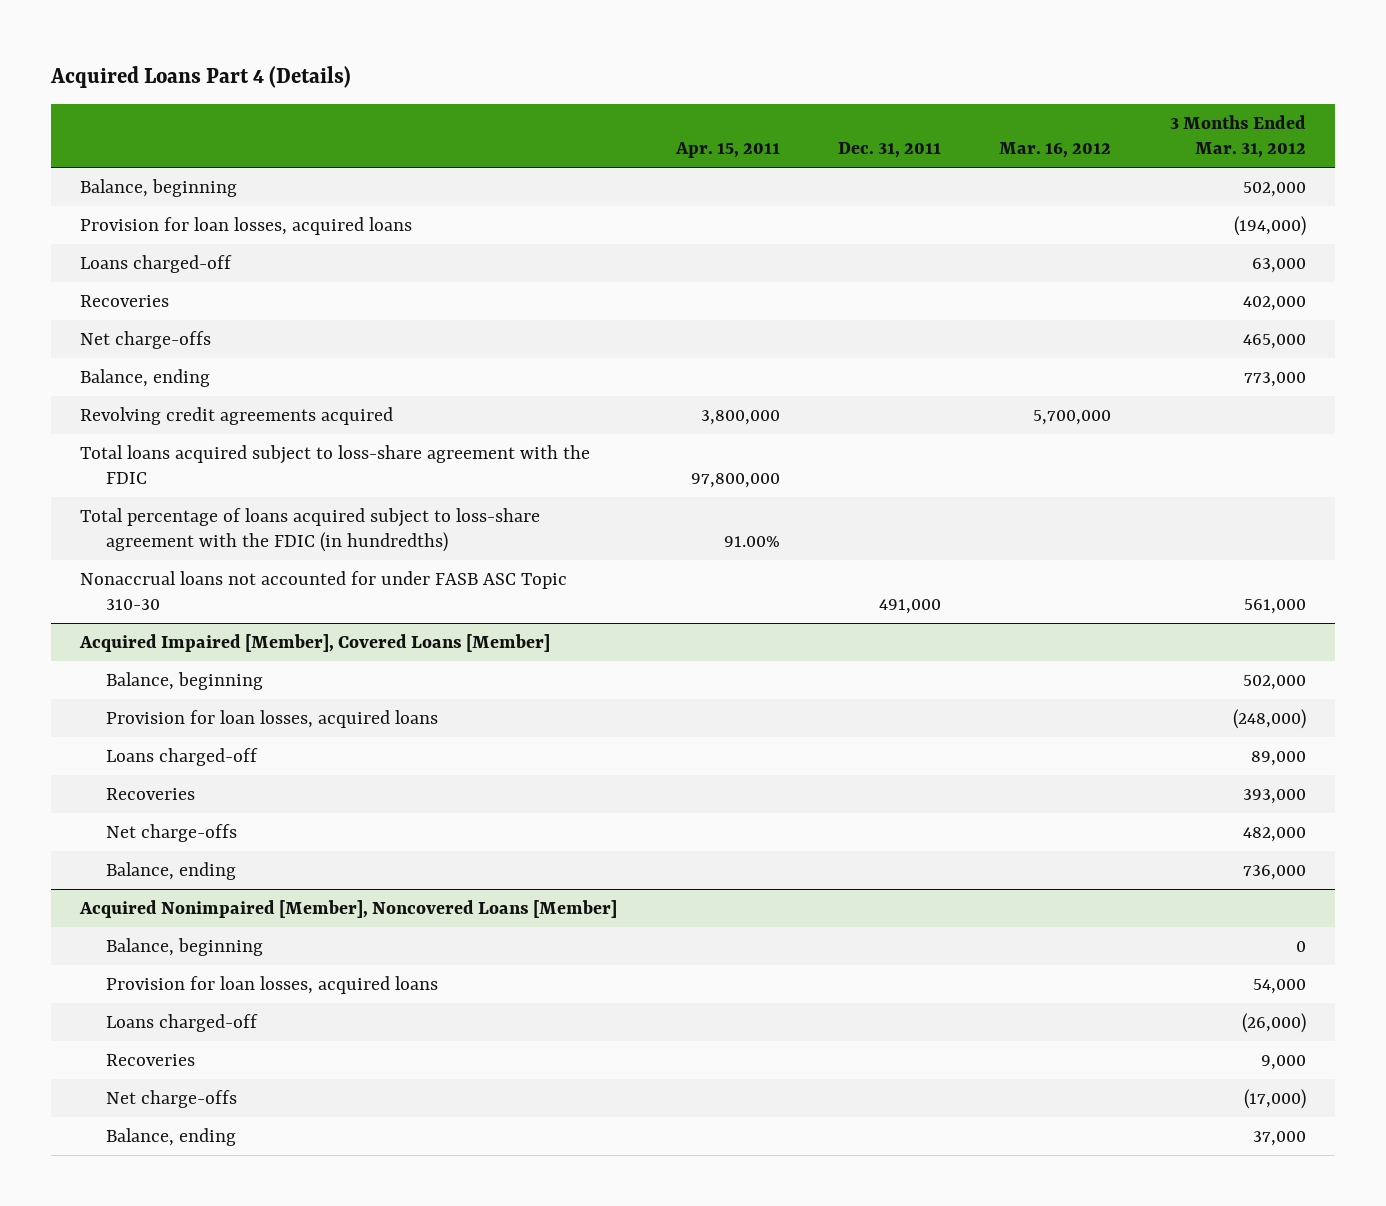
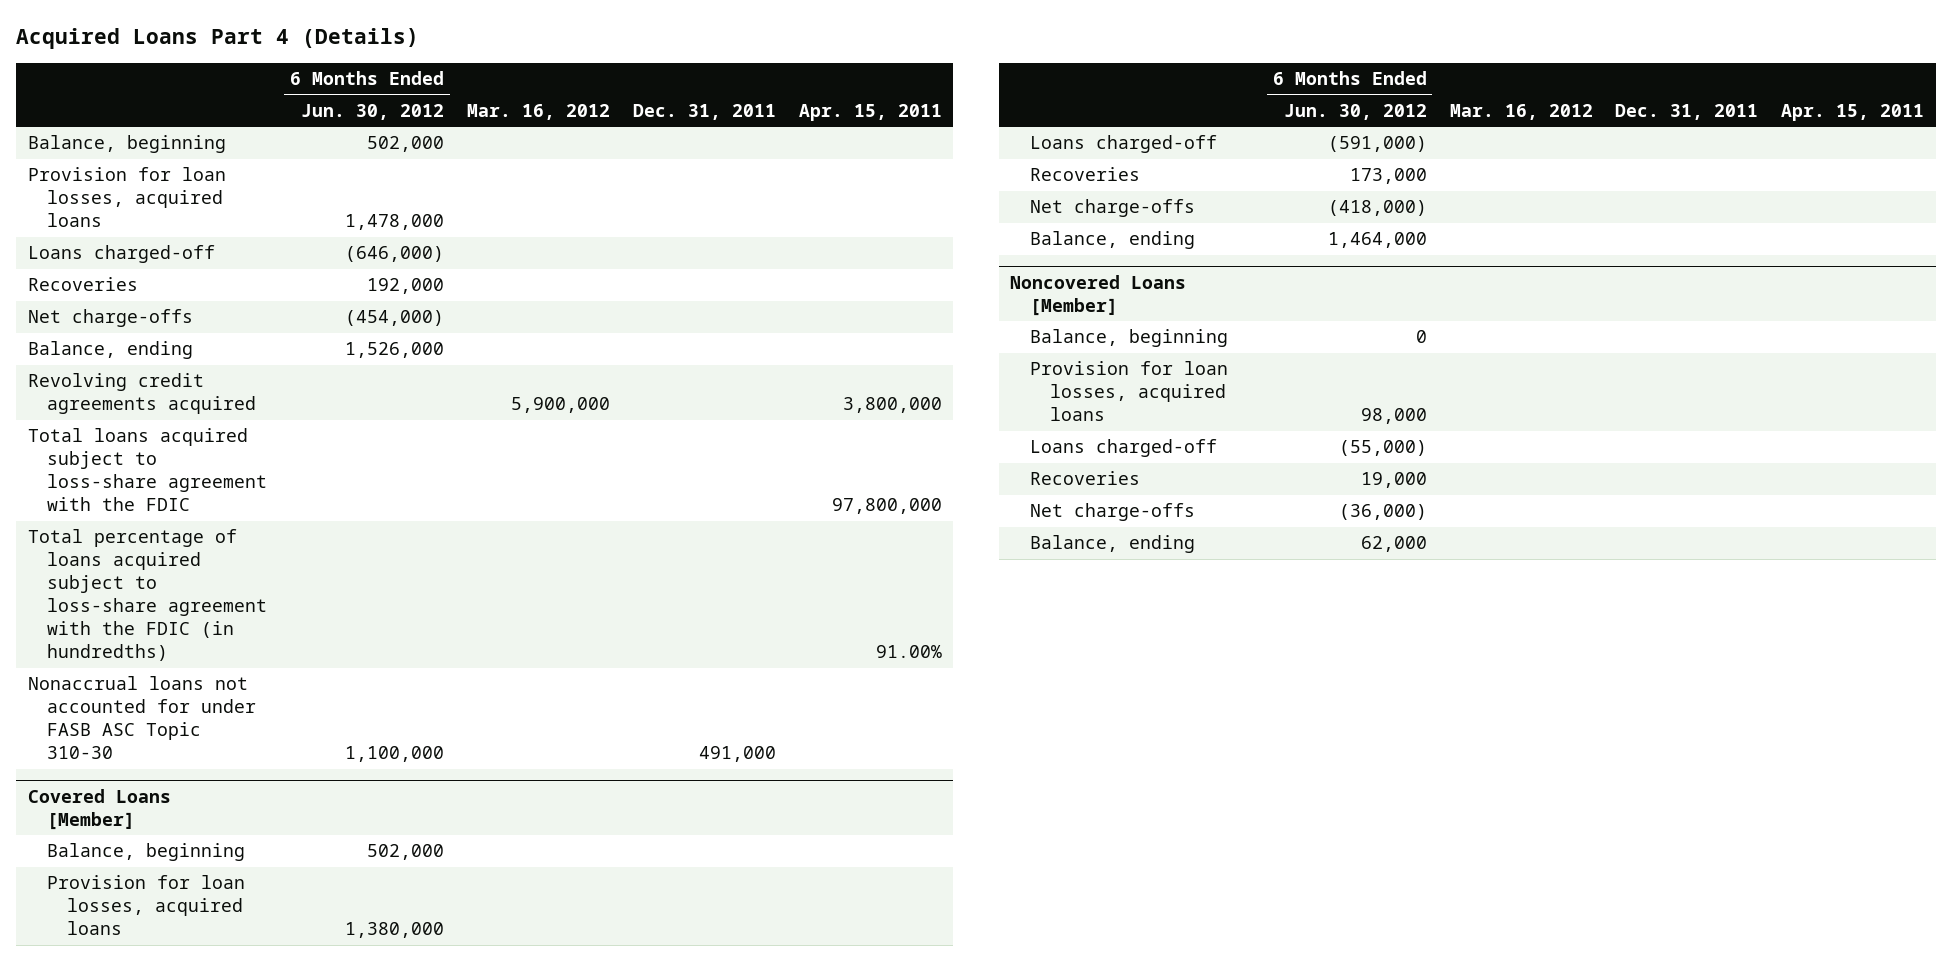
- | Apr. 15, 2011 | Dec. 31, 2011 | Mar. 16, 2012 | 3 Months Ended Mar. 31, 2012
+ | 6 Months Ended Jun. 30, 2012 | Mar. 16, 2012 | Dec. 31, 2011 | Apr. 15, 2011
- Revolving credit agreements acquired | 3,800,000 | | 5,700,000 |
+ Revolving credit agreements acquired | | 5,900,000 | | 3,800,000
- Acquired Impaired [Member], Covered Loans [Member]
+ Covered Loans [Member]
- Acquired Nonimpaired [Member], Noncovered Loans [Member]
+ Noncovered Loans [Member]

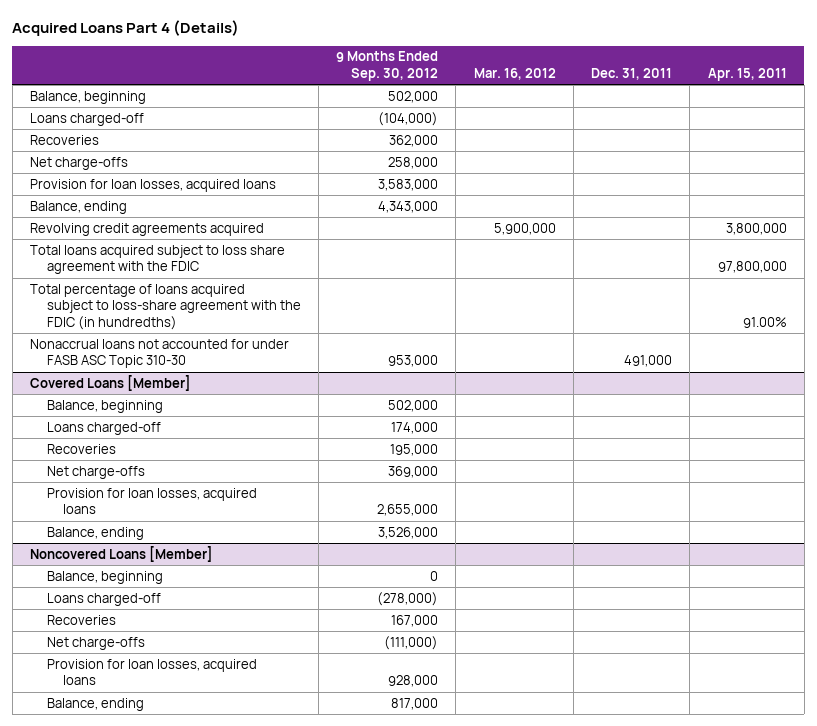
- | 6 Months Ended Jun. 30, 2012 | Mar. 16, 2012 | Dec. 31, 2011 | Apr. 15, 2011
+ | 9 Months Ended Sep. 30, 2012 | Mar. 16, 2012 | Dec. 31, 2011 | Apr. 15, 2011
moved down: Provision for loan losses, acquired loans | 3,583,000 | | |
- Total loans acquired subject to loss-share agreement with the FDIC | | | | 97,800,000
+ Total loans acquired subject to loss share agreement with the FDIC | | | | 97,800,000
@ Covered Loans [Member]
moved down: Provision for loan losses, acquired loans | 2,655,000 | | |
@ Noncovered Loans [Member]
moved down: Provision for loan losses, acquired loans | 928,000 | | |

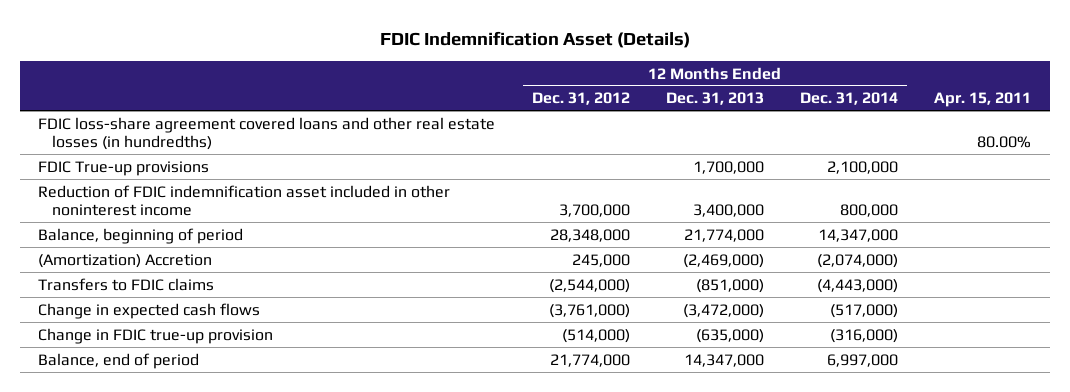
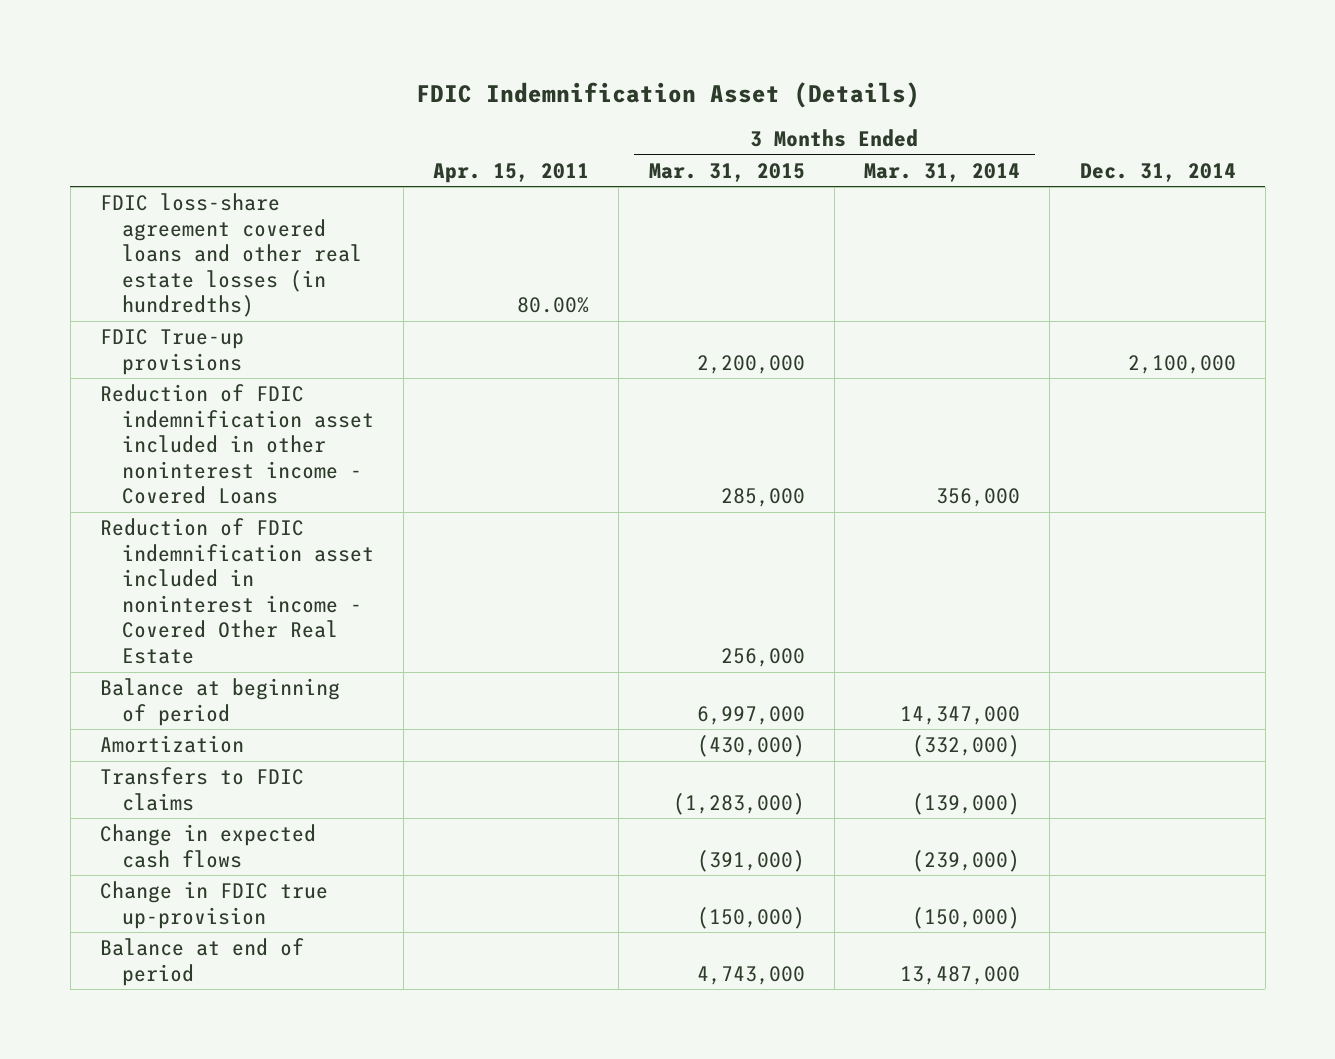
- | 12 Months Ended Dec. 31, 2012 | 12 Months Ended Dec. 31, 2013 | 12 Months Ended Dec. 31, 2014 | Apr. 15, 2011
+ | Apr. 15, 2011 | 3 Months Ended Mar. 31, 2015 | 3 Months Ended Mar. 31, 2014 | Dec. 31, 2014
- Reduction of FDIC indemnification asset included in other noninterest income | 3,700,000 | 3,400,000 | 800,000 |
- Balance, beginning of period | 28,348,000 | 21,774,000 | 14,347,000 |
- (Amortization) Accretion | 245,000 | (2,469,000) | (2,074,000) |
+ Reduction of FDIC indemnification asset included in other noninterest income - Covered Loans | | 285,000 | 356,000 |
+ Reduction of FDIC indemnification asset included in noninterest income - Covered Other Real Estate | | 256,000 | |
+ Balance at beginning of period | | 6,997,000 | 14,347,000 |
+ Amortization | | (430,000) | (332,000) |
- Change in FDIC true-up provision | (514,000) | (635,000) | (316,000) |
- Balance, end of period | 21,774,000 | 14,347,000 | 6,997,000 |
+ Change in FDIC true up-provision | | (150,000) | (150,000) |
+ Balance at end of period | | 4,743,000 | 13,487,000 |

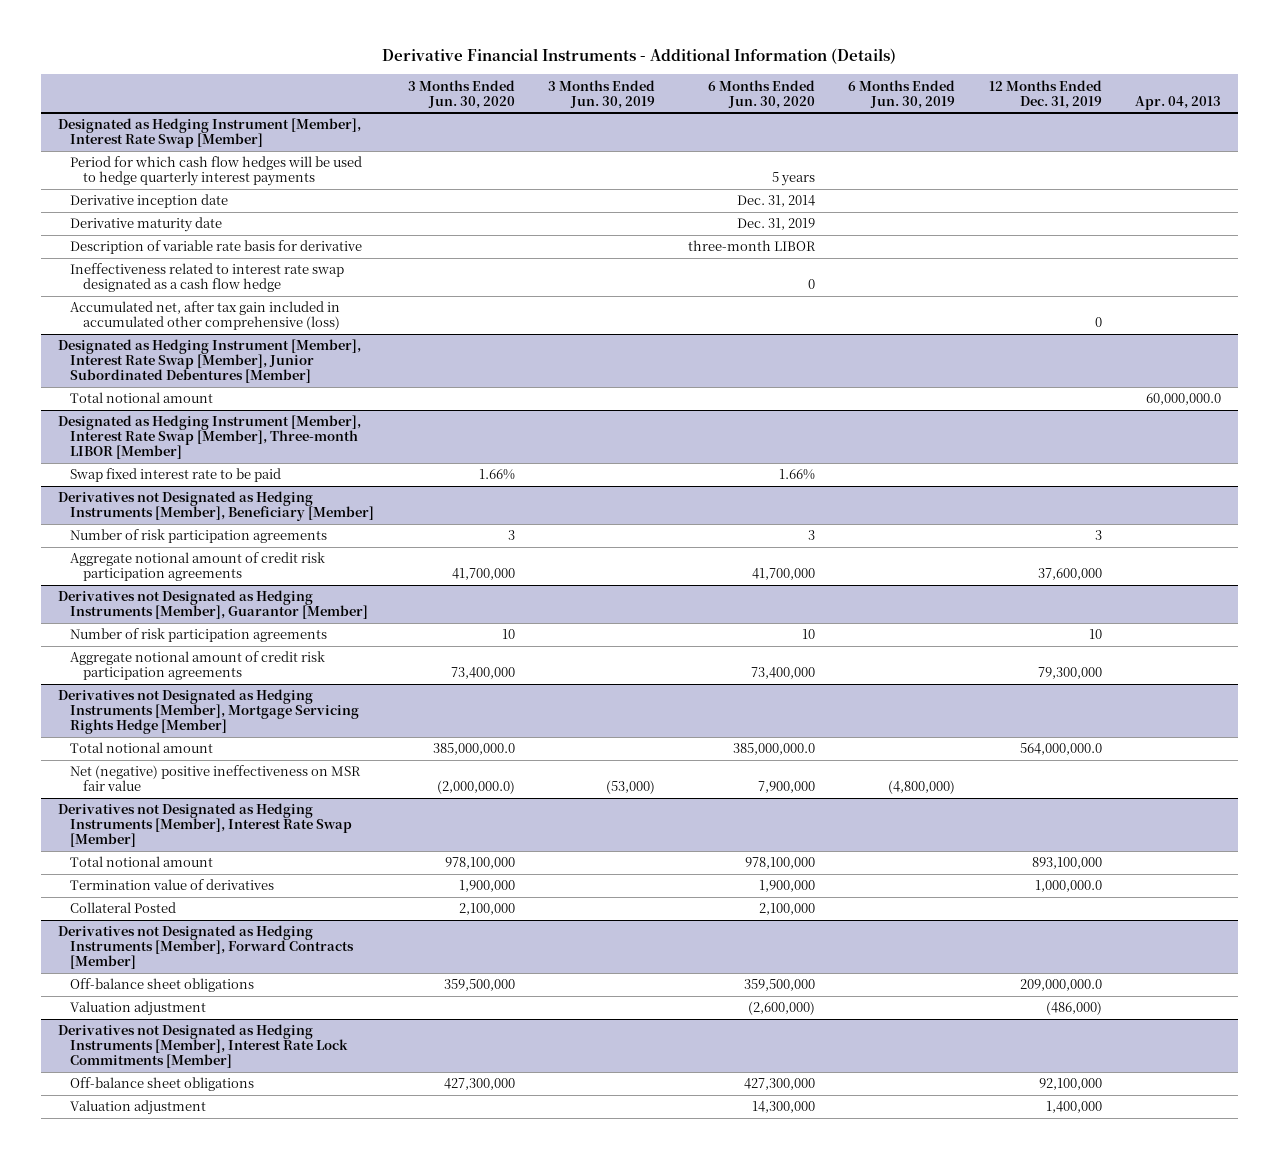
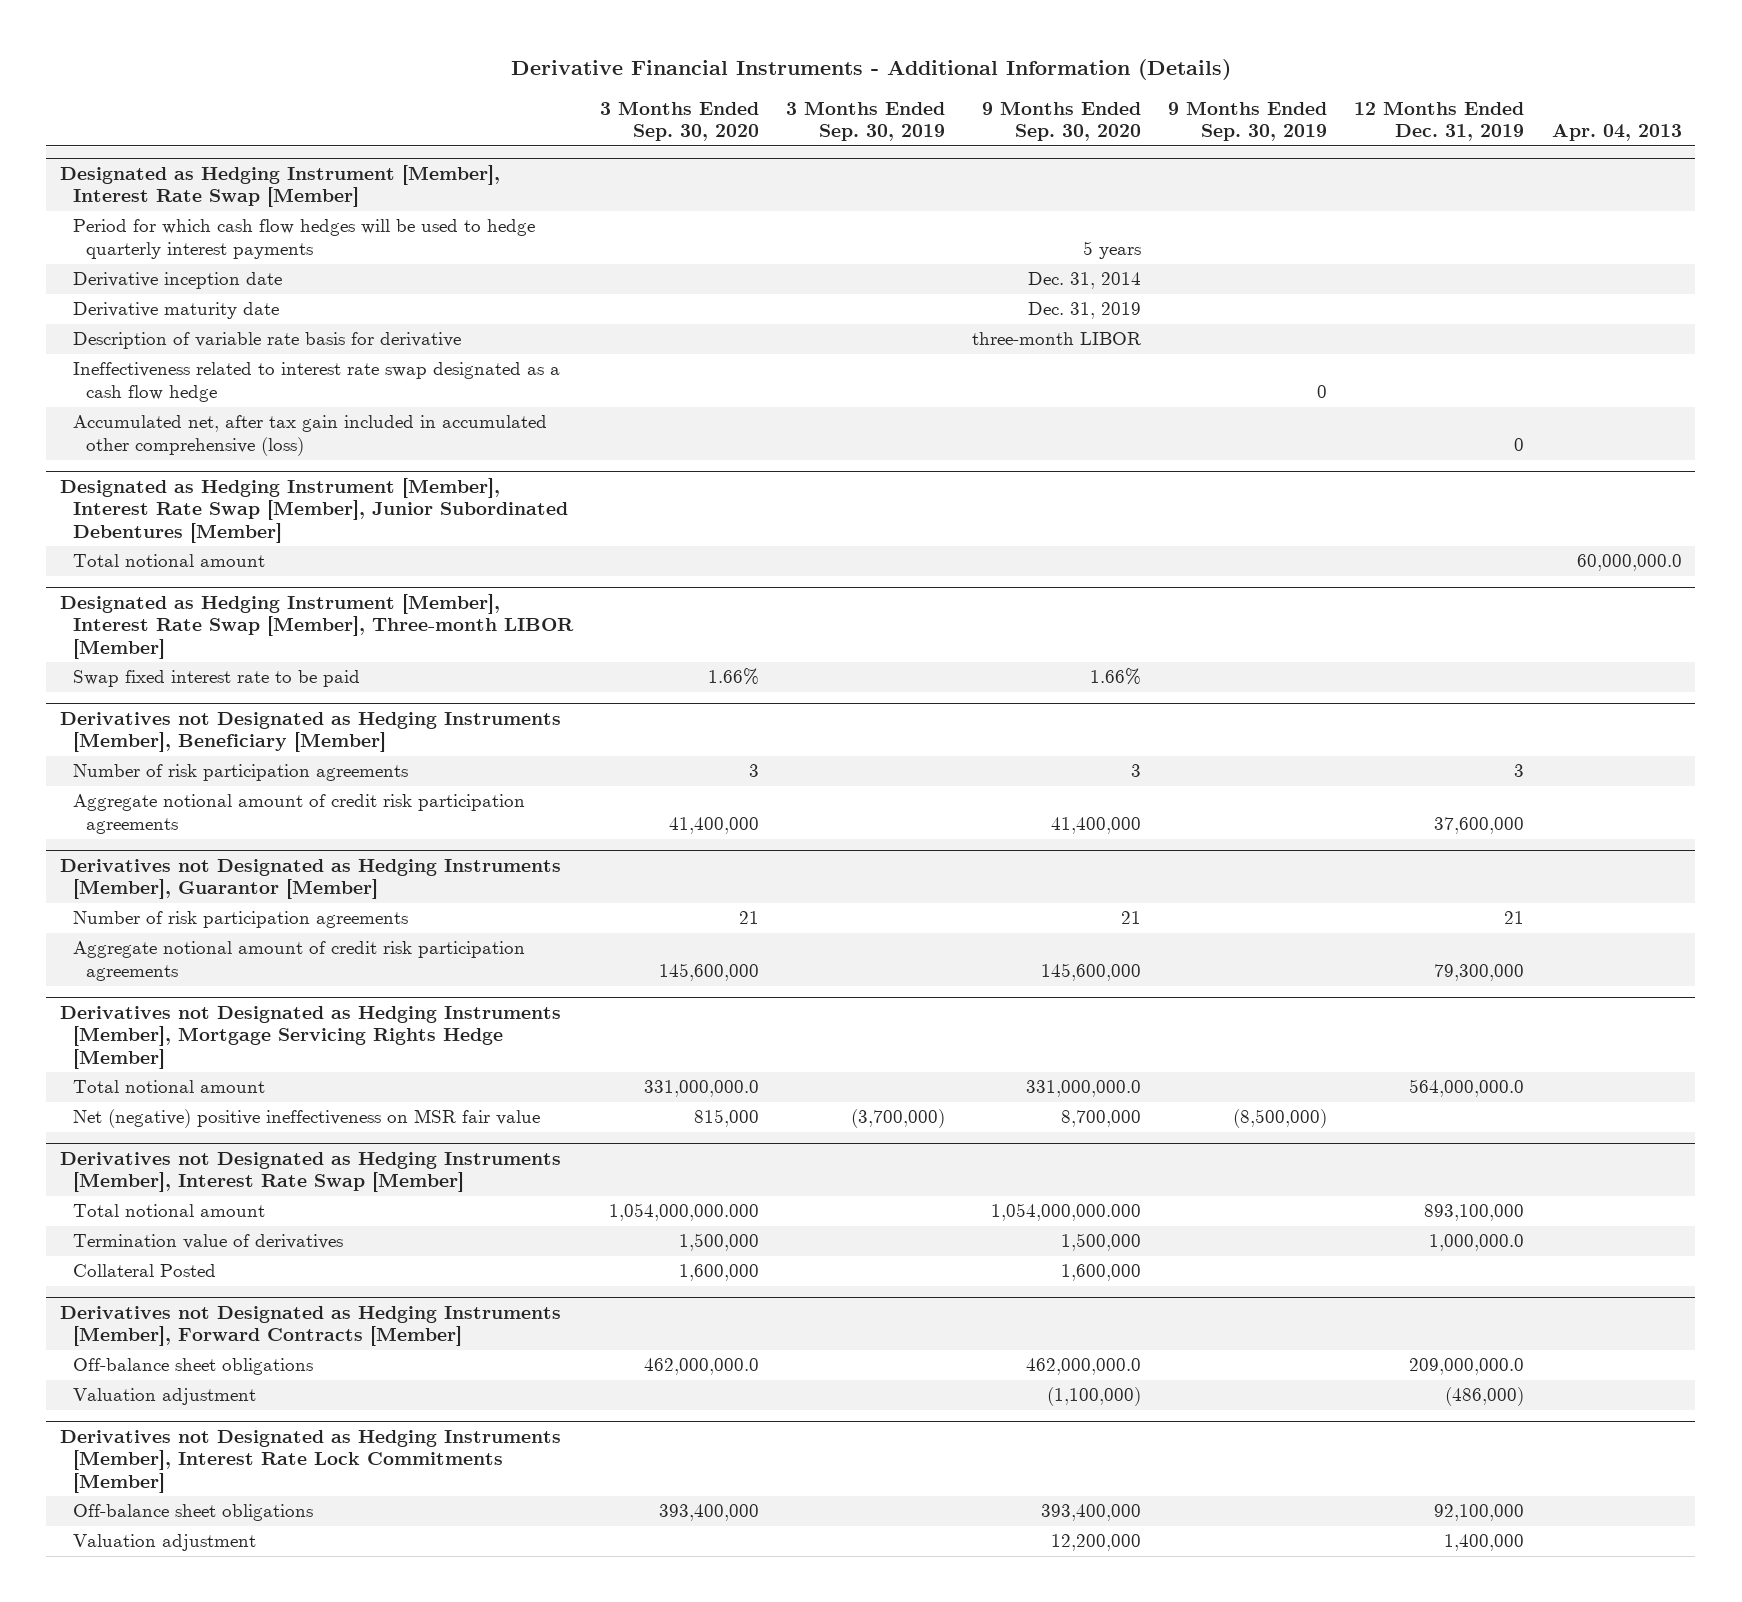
- | 3 Months Ended Jun. 30, 2020 | 3 Months Ended Jun. 30, 2019 | 6 Months Ended Jun. 30, 2020 | 6 Months Ended Jun. 30, 2019 | 12 Months Ended Dec. 31, 2019 | Apr. 04, 2013
+ | 3 Months Ended Sep. 30, 2020 | 3 Months Ended Sep. 30, 2019 | 9 Months Ended Sep. 30, 2020 | 9 Months Ended Sep. 30, 2019 | 12 Months Ended Dec. 31, 2019 | Apr. 04, 2013
@ Derivatives not Designated as Hedging Instruments [Member], Guarantor [Member]
- Number of risk participation agreements | 10 | | 10 | | 10 |
+ Number of risk participation agreements | 21 | | 21 | | 21 |

